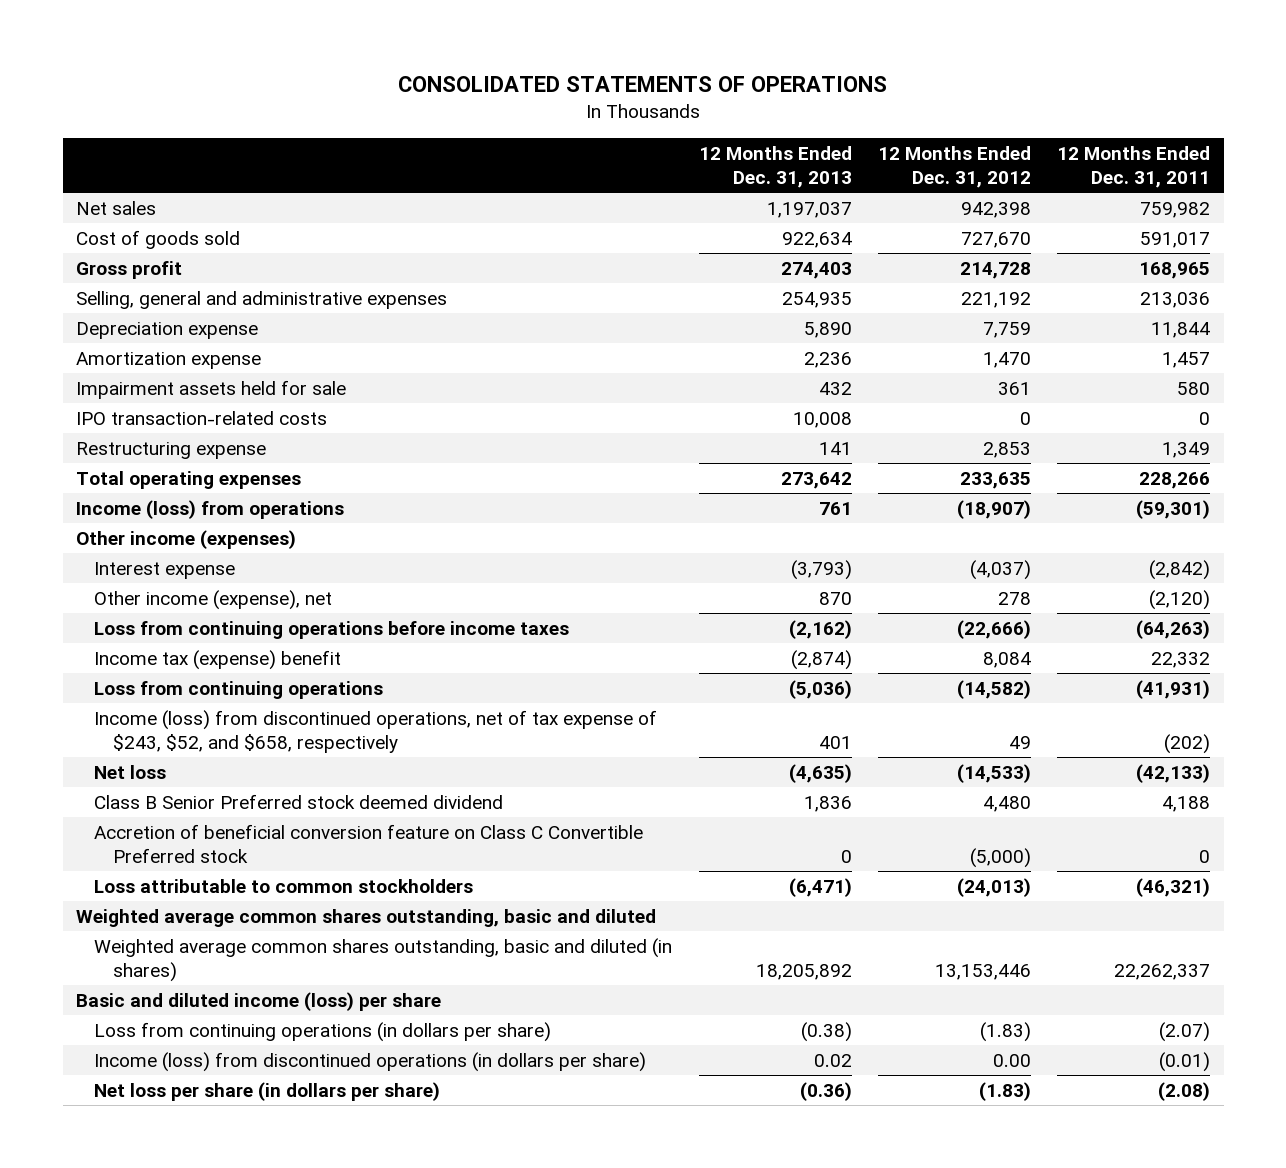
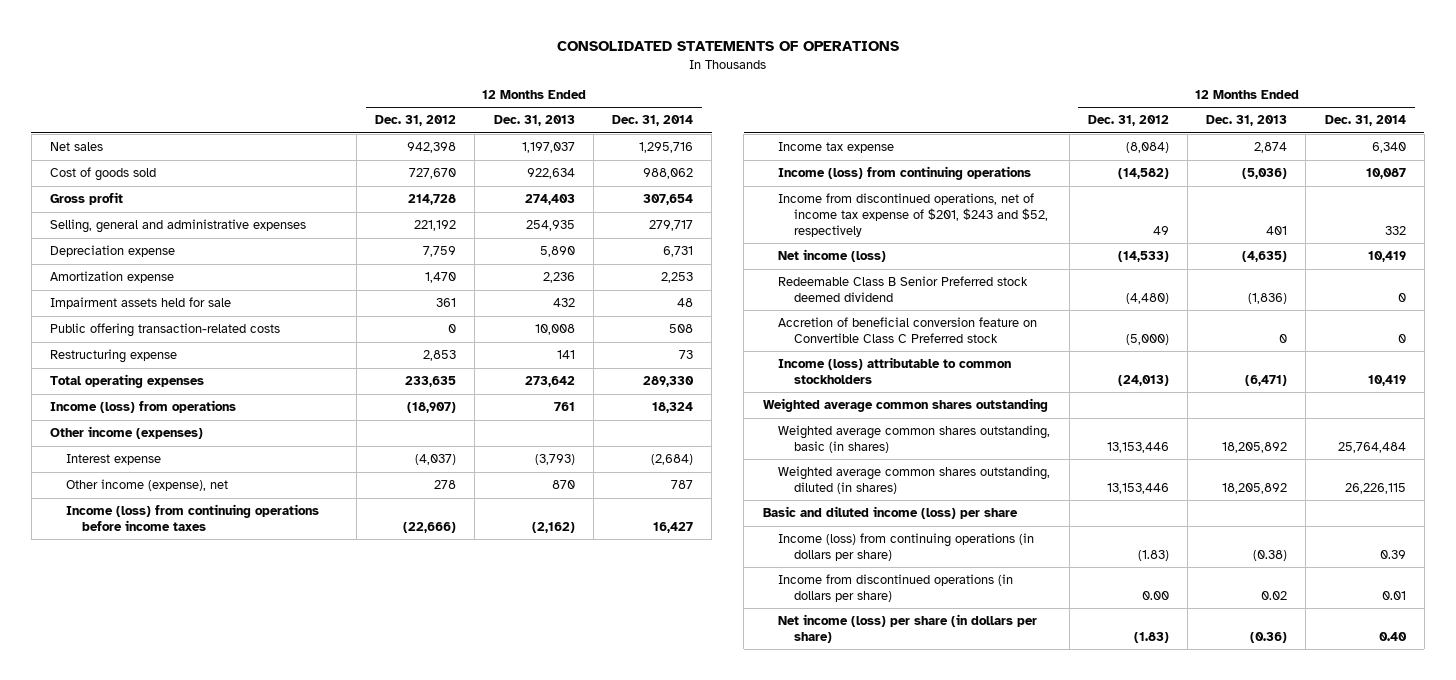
- | 12 Months Ended Dec. 31, 2013 | 12 Months Ended Dec. 31, 2012 | 12 Months Ended Dec. 31, 2011
+ | 12 Months Ended Dec. 31, 2012 | 12 Months Ended Dec. 31, 2013 | 12 Months Ended Dec. 31, 2014
- IPO transaction-related costs | 10,008 | 0 | 0
+ Public offering transaction-related costs | 0 | 10,008 | 508
- Loss from continuing operations before income taxes | (2,162) | (22,666) | (64,263)
- Income tax (expense) benefit | (2,874) | 8,084 | 22,332
- Loss from continuing operations | (5,036) | (14,582) | (41,931)
- Income (loss) from discontinued operations, net of tax expense of $243, $52, and $658, respectively | 401 | 49 | (202)
- Net loss | (4,635) | (14,533) | (42,133)
- Class B Senior Preferred stock deemed dividend | 1,836 | 4,480 | 4,188
- Accretion of beneficial conversion feature on Class C Convertible Preferred stock | 0 | (5,000) | 0
- Loss attributable to common stockholders | (6,471) | (24,013) | (46,321)
- Weighted average common shares outstanding, basic and diluted
- Weighted average common shares outstanding, basic and diluted (in shares) | 18,205,892 | 13,153,446 | 22,262,337
+ Income (loss) from continuing operations before income taxes | (22,666) | (2,162) | 16,427
+ Income tax expense | (8,084) | 2,874 | 6,340
+ Income (loss) from continuing operations | (14,582) | (5,036) | 10,087
+ Income from discontinued operations, net of income tax expense of $201, $243 and $52, respectively | 49 | 401 | 332
+ Net income (loss) | (14,533) | (4,635) | 10,419
+ Redeemable Class B Senior Preferred stock deemed dividend | (4,480) | (1,836) | 0
+ Accretion of beneficial conversion feature on Convertible Class C Preferred stock | (5,000) | 0 | 0
+ Income (loss) attributable to common stockholders | (24,013) | (6,471) | 10,419
+ Weighted average common shares outstanding
+ Weighted average common shares outstanding, basic (in shares) | 13,153,446 | 18,205,892 | 25,764,484
+ Weighted average common shares outstanding, diluted (in shares) | 13,153,446 | 18,205,892 | 26,226,115
- Loss from continuing operations (in dollars per share) | (0.38) | (1.83) | (2.07)
- Income (loss) from discontinued operations (in dollars per share) | 0.02 | 0.00 | (0.01)
- Net loss per share (in dollars per share) | (0.36) | (1.83) | (2.08)
+ Income (loss) from continuing operations (in dollars per share) | (1.83) | (0.38) | 0.39
+ Income from discontinued operations (in dollars per share) | 0.00 | 0.02 | 0.01
+ Net income (loss) per share (in dollars per share) | (1.83) | (0.36) | 0.40

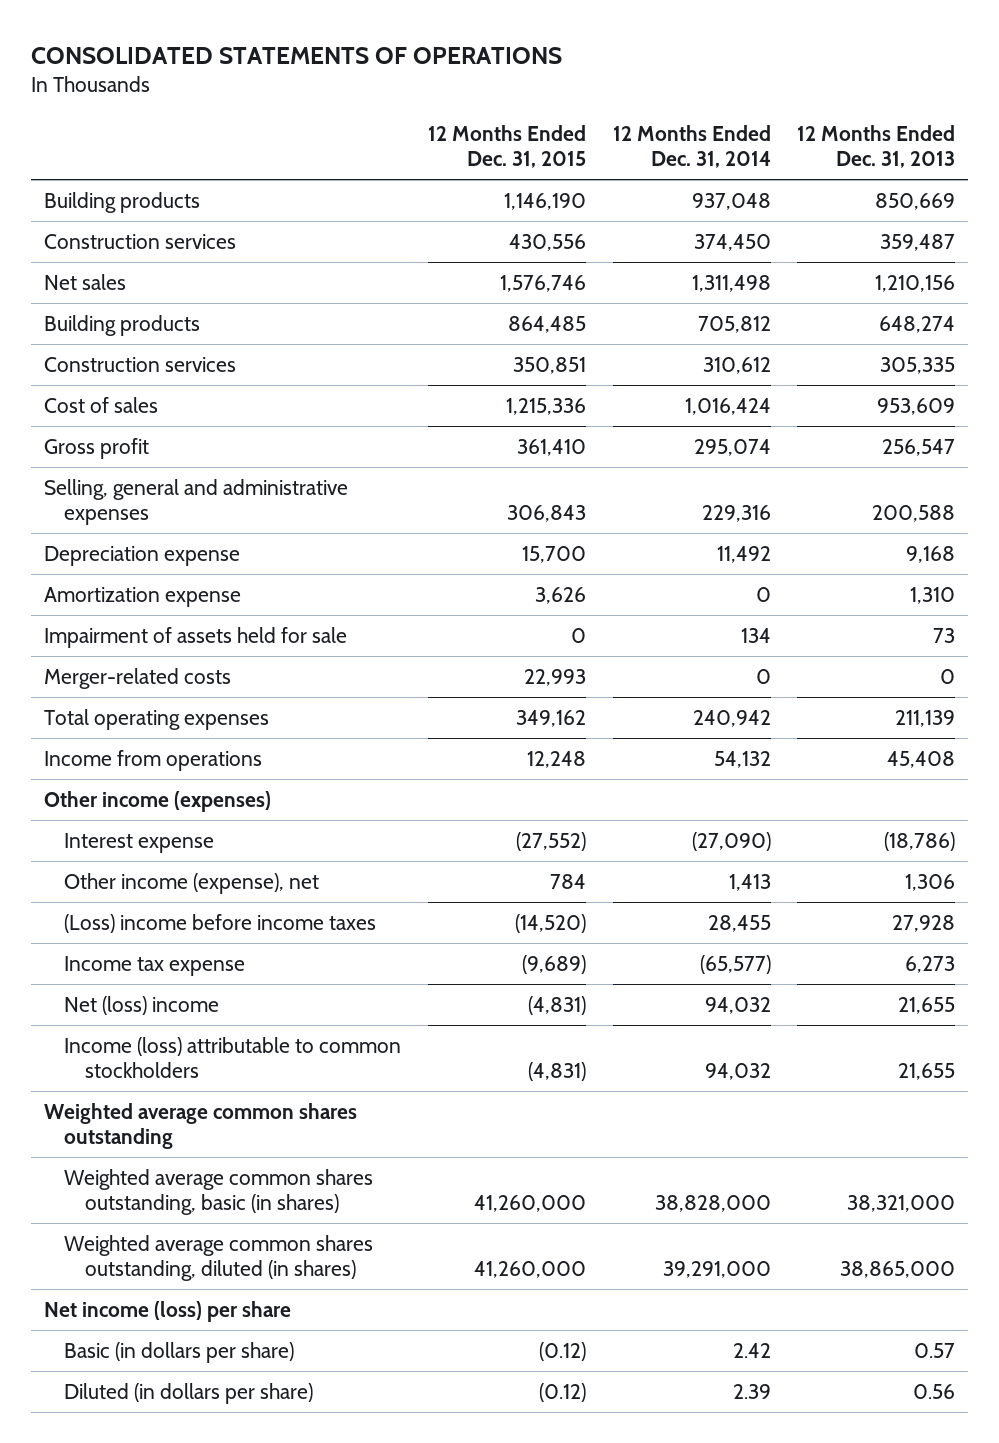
- | 12 Months Ended Dec. 31, 2012 | 12 Months Ended Dec. 31, 2013 | 12 Months Ended Dec. 31, 2014
+ | 12 Months Ended Dec. 31, 2015 | 12 Months Ended Dec. 31, 2014 | 12 Months Ended Dec. 31, 2013
- Net sales | 942,398 | 1,197,037 | 1,295,716
- Cost of goods sold | 727,670 | 922,634 | 988,062
- Gross profit | 214,728 | 274,403 | 307,654
- Selling, general and administrative expenses | 221,192 | 254,935 | 279,717
- Depreciation expense | 7,759 | 5,890 | 6,731
- Amortization expense | 1,470 | 2,236 | 2,253
- Impairment assets held for sale | 361 | 432 | 48
- Public offering transaction-related costs | 0 | 10,008 | 508
- Restructuring expense | 2,853 | 141 | 73
- Total operating expenses | 233,635 | 273,642 | 289,330
- Income (loss) from operations | (18,907) | 761 | 18,324
+ Building products | 1,146,190 | 937,048 | 850,669
+ Construction services | 430,556 | 374,450 | 359,487
+ Net sales | 1,576,746 | 1,311,498 | 1,210,156
+ Building products | 864,485 | 705,812 | 648,274
+ Construction services | 350,851 | 310,612 | 305,335
+ Cost of sales | 1,215,336 | 1,016,424 | 953,609
+ Gross profit | 361,410 | 295,074 | 256,547
+ Selling, general and administrative expenses | 306,843 | 229,316 | 200,588
+ Depreciation expense | 15,700 | 11,492 | 9,168
+ Amortization expense | 3,626 | 0 | 1,310
+ Impairment of assets held for sale | 0 | 134 | 73
+ Merger-related costs | 22,993 | 0 | 0
+ Total operating expenses | 349,162 | 240,942 | 211,139
+ Income from operations | 12,248 | 54,132 | 45,408
- Interest expense | (4,037) | (3,793) | (2,684)
- Other income (expense), net | 278 | 870 | 787
- Income (loss) from continuing operations before income taxes | (22,666) | (2,162) | 16,427
- Income tax expense | (8,084) | 2,874 | 6,340
- Income (loss) from continuing operations | (14,582) | (5,036) | 10,087
- Income from discontinued operations, net of income tax expense of $201, $243 and $52, respectively | 49 | 401 | 332
- Net income (loss) | (14,533) | (4,635) | 10,419
- Redeemable Class B Senior Preferred stock deemed dividend | (4,480) | (1,836) | 0
- Accretion of beneficial conversion feature on Convertible Class C Preferred stock | (5,000) | 0 | 0
- Income (loss) attributable to common stockholders | (24,013) | (6,471) | 10,419
+ Interest expense | (27,552) | (27,090) | (18,786)
+ Other income (expense), net | 784 | 1,413 | 1,306
+ (Loss) income before income taxes | (14,520) | 28,455 | 27,928
+ Income tax expense | (9,689) | (65,577) | 6,273
+ Net (loss) income | (4,831) | 94,032 | 21,655
+ Income (loss) attributable to common stockholders | (4,831) | 94,032 | 21,655
- Weighted average common shares outstanding, basic (in shares) | 13,153,446 | 18,205,892 | 25,764,484
- Weighted average common shares outstanding, diluted (in shares) | 13,153,446 | 18,205,892 | 26,226,115
- Basic and diluted income (loss) per share
- Income (loss) from continuing operations (in dollars per share) | (1.83) | (0.38) | 0.39
- Income from discontinued operations (in dollars per share) | 0.00 | 0.02 | 0.01
- Net income (loss) per share (in dollars per share) | (1.83) | (0.36) | 0.40
+ Weighted average common shares outstanding, basic (in shares) | 41,260,000 | 38,828,000 | 38,321,000
+ Weighted average common shares outstanding, diluted (in shares) | 41,260,000 | 39,291,000 | 38,865,000
+ Net income (loss) per share
+ Basic (in dollars per share) | (0.12) | 2.42 | 0.57
+ Diluted (in dollars per share) | (0.12) | 2.39 | 0.56

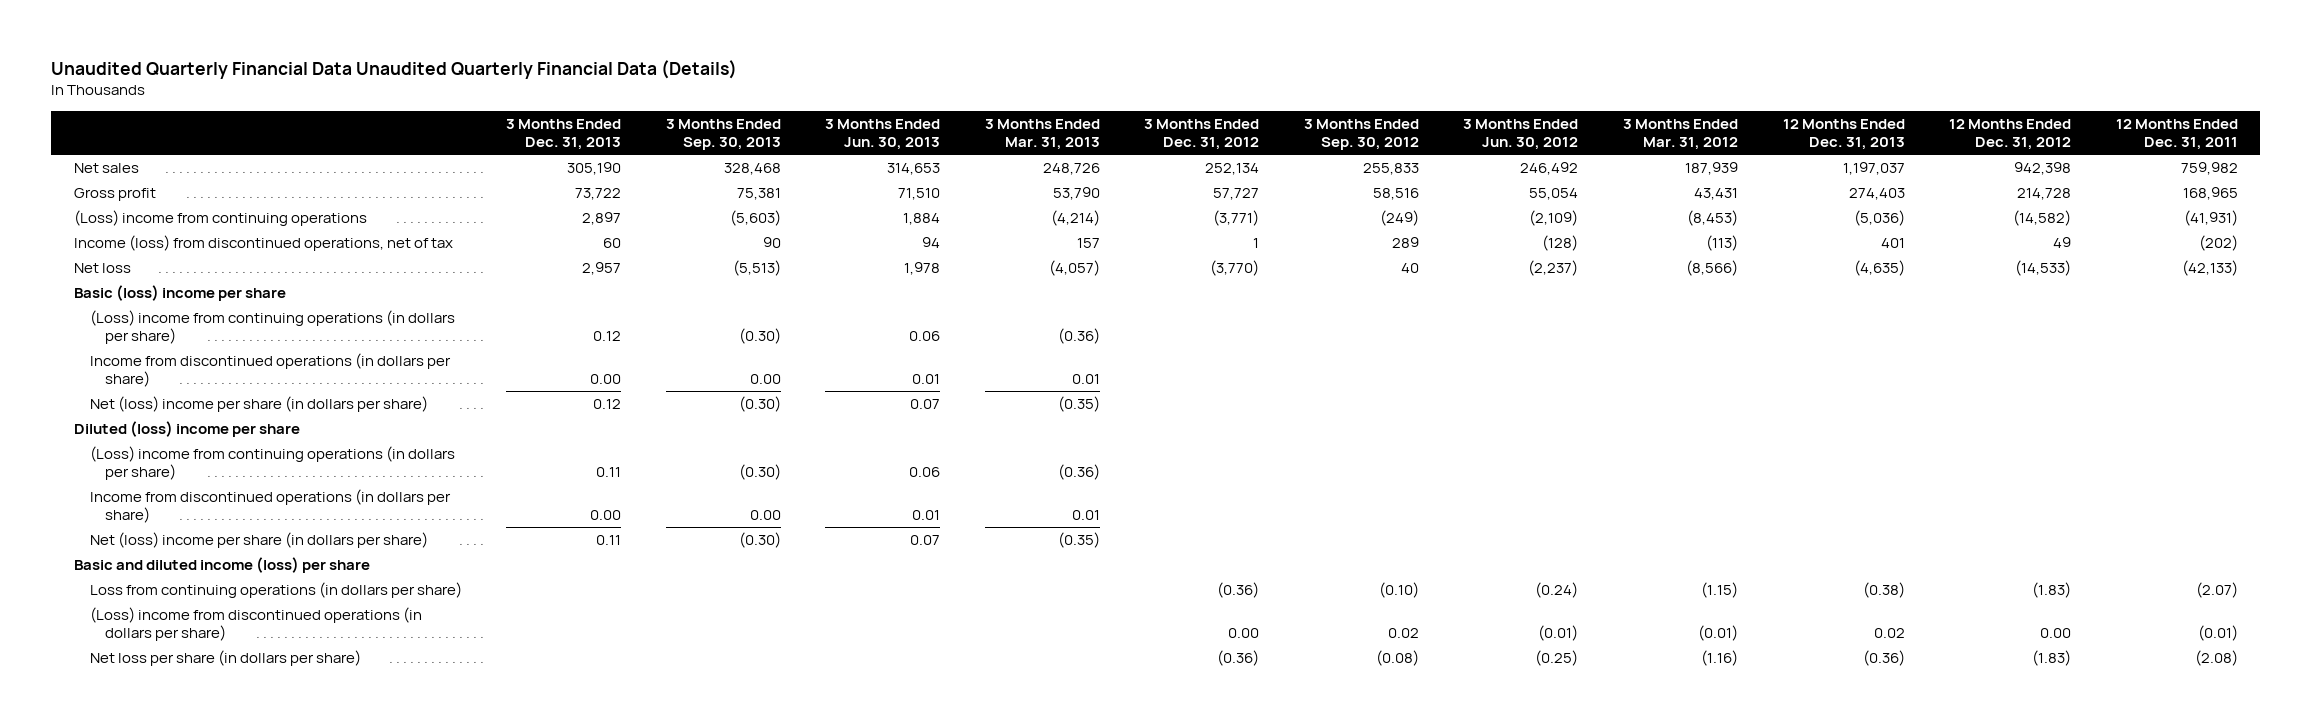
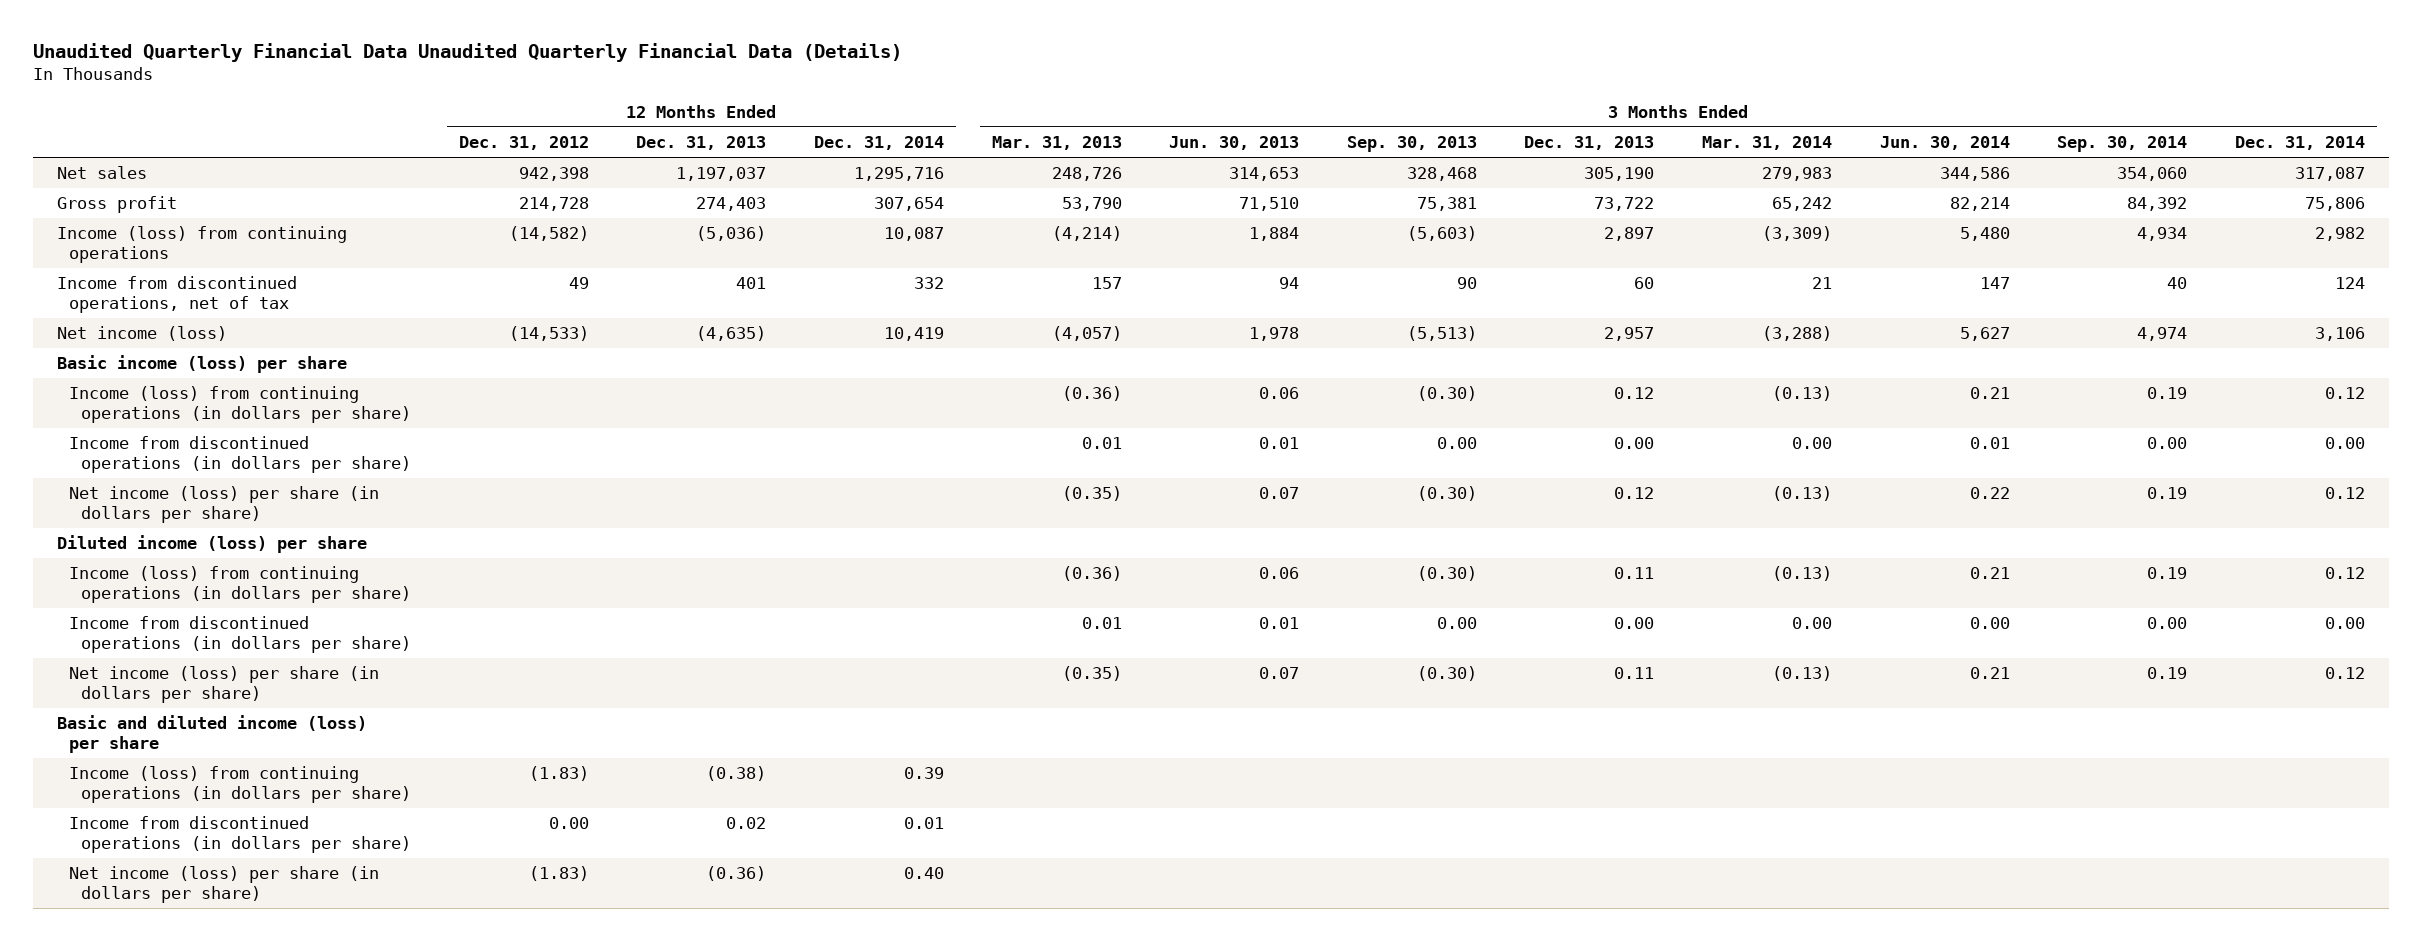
- | 3 Months Ended Dec. 31, 2013 | 3 Months Ended Sep. 30, 2013 | 3 Months Ended Jun. 30, 2013 | 3 Months Ended Mar. 31, 2013 | 3 Months Ended Dec. 31, 2012 | 3 Months Ended Sep. 30, 2012 | 3 Months Ended Jun. 30, 2012 | 3 Months Ended Mar. 31, 2012 | 12 Months Ended Dec. 31, 2013 | 12 Months Ended Dec. 31, 2012 | 12 Months Ended Dec. 31, 2011
+ | 12 Months Ended Dec. 31, 2012 | 12 Months Ended Dec. 31, 2013 | 12 Months Ended Dec. 31, 2014 | 3 Months Ended Mar. 31, 2013 | 3 Months Ended Jun. 30, 2013 | 3 Months Ended Sep. 30, 2013 | 3 Months Ended Dec. 31, 2013 | 3 Months Ended Mar. 31, 2014 | 3 Months Ended Jun. 30, 2014 | 3 Months Ended Sep. 30, 2014 | 3 Months Ended Dec. 31, 2014
- (Loss) income from continuing operations | 2,897 | (5,603) | 1,884 | (4,214) | (3,771) | (249) | (2,109) | (8,453) | (5,036) | (14,582) | (41,931)
- Income (loss) from discontinued operations, net of tax | 60 | 90 | 94 | 157 | 1 | 289 | (128) | (113) | 401 | 49 | (202)
- Net loss | 2,957 | (5,513) | 1,978 | (4,057) | (3,770) | 40 | (2,237) | (8,566) | (4,635) | (14,533) | (42,133)
- Basic (loss) income per share
- (Loss) income from continuing operations (in dollars per share) | 0.12 | (0.30) | 0.06 | (0.36) | | | | | | |
+ Income (loss) from continuing operations | (14,582) | (5,036) | 10,087 | (4,214) | 1,884 | (5,603) | 2,897 | (3,309) | 5,480 | 4,934 | 2,982
+ Income from discontinued operations, net of tax | 49 | 401 | 332 | 157 | 94 | 90 | 60 | 21 | 147 | 40 | 124
+ Net income (loss) | (14,533) | (4,635) | 10,419 | (4,057) | 1,978 | (5,513) | 2,957 | (3,288) | 5,627 | 4,974 | 3,106
+ Basic income (loss) per share
+ Income (loss) from continuing operations (in dollars per share) | | | | (0.36) | 0.06 | (0.30) | 0.12 | (0.13) | 0.21 | 0.19 | 0.12
- Net (loss) income per share (in dollars per share) | 0.12 | (0.30) | 0.07 | (0.35) | | | | | | |
- Diluted (loss) income per share
- (Loss) income from continuing operations (in dollars per share) | 0.11 | (0.30) | 0.06 | (0.36) | | | | | | |
+ Net income (loss) per share (in dollars per share) | | | | (0.35) | 0.07 | (0.30) | 0.12 | (0.13) | 0.22 | 0.19 | 0.12
+ Diluted income (loss) per share
+ Income (loss) from continuing operations (in dollars per share) | | | | (0.36) | 0.06 | (0.30) | 0.11 | (0.13) | 0.21 | 0.19 | 0.12
- Net (loss) income per share (in dollars per share) | 0.11 | (0.30) | 0.07 | (0.35) | | | | | | |
+ Net income (loss) per share (in dollars per share) | | | | (0.35) | 0.07 | (0.30) | 0.11 | (0.13) | 0.21 | 0.19 | 0.12
- Loss from continuing operations (in dollars per share) | | | | | (0.36) | (0.10) | (0.24) | (1.15) | (0.38) | (1.83) | (2.07)
- (Loss) income from discontinued operations (in dollars per share) | | | | | 0.00 | 0.02 | (0.01) | (0.01) | 0.02 | 0.00 | (0.01)
- Net loss per share (in dollars per share) | | | | | (0.36) | (0.08) | (0.25) | (1.16) | (0.36) | (1.83) | (2.08)
+ Income (loss) from continuing operations (in dollars per share) | (1.83) | (0.38) | 0.39 | | | | | | | |
+ Income from discontinued operations (in dollars per share) | 0.00 | 0.02 | 0.01 | | | | | | | |
+ Net income (loss) per share (in dollars per share) | (1.83) | (0.36) | 0.40 | | | | | | | |

